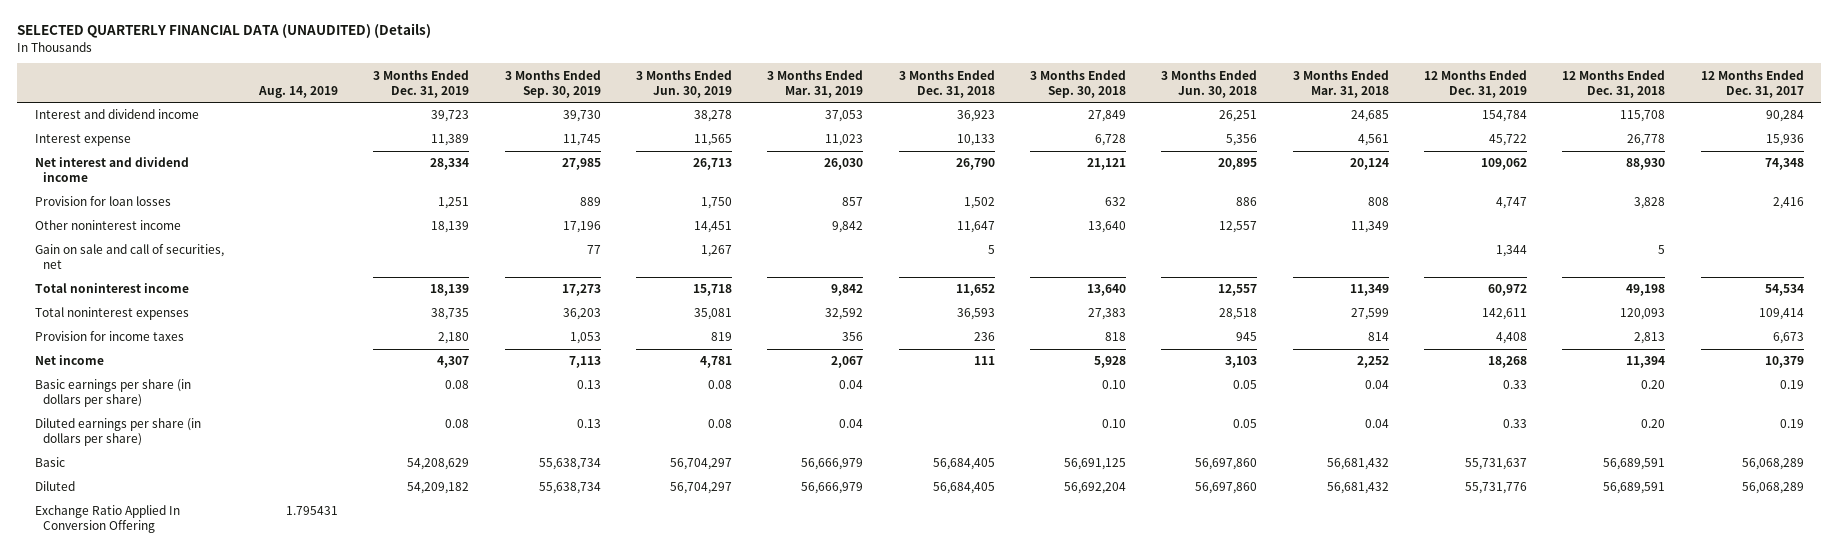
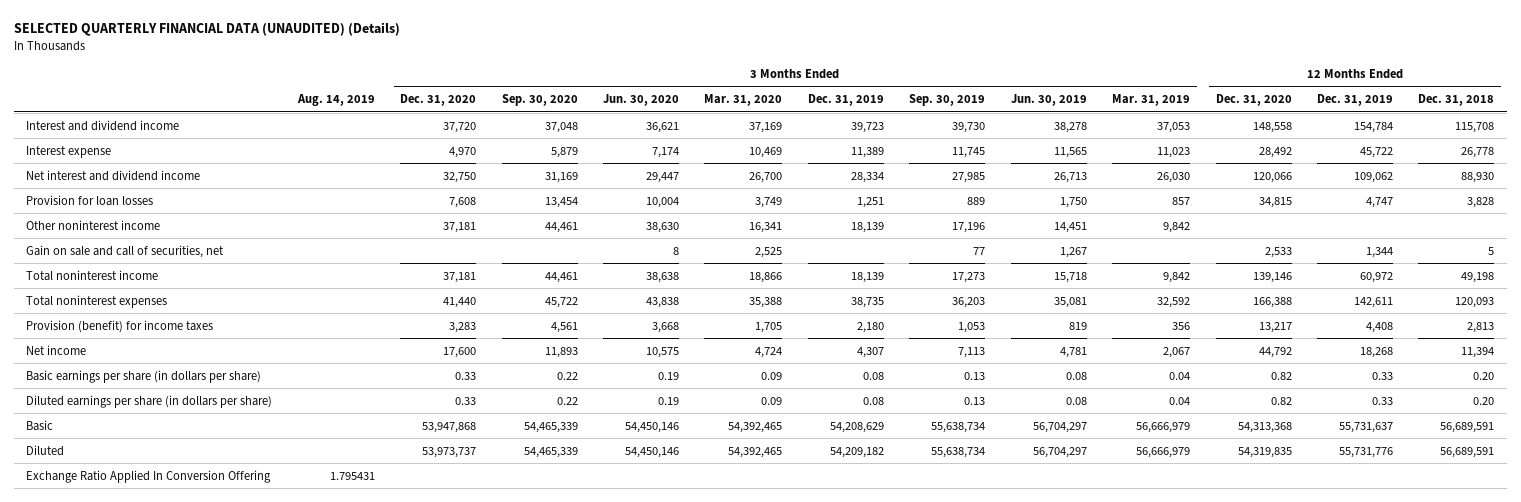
- | Aug. 14, 2019 | 3 Months Ended Dec. 31, 2019 | 3 Months Ended Sep. 30, 2019 | 3 Months Ended Jun. 30, 2019 | 3 Months Ended Mar. 31, 2019 | 3 Months Ended Dec. 31, 2018 | 3 Months Ended Sep. 30, 2018 | 3 Months Ended Jun. 30, 2018 | 3 Months Ended Mar. 31, 2018 | 12 Months Ended Dec. 31, 2019 | 12 Months Ended Dec. 31, 2018 | 12 Months Ended Dec. 31, 2017
+ | Aug. 14, 2019 | 3 Months Ended Dec. 31, 2020 | 3 Months Ended Sep. 30, 2020 | 3 Months Ended Jun. 30, 2020 | 3 Months Ended Mar. 31, 2020 | 3 Months Ended Dec. 31, 2019 | 3 Months Ended Sep. 30, 2019 | 3 Months Ended Jun. 30, 2019 | 3 Months Ended Mar. 31, 2019 | 12 Months Ended Dec. 31, 2020 | 12 Months Ended Dec. 31, 2019 | 12 Months Ended Dec. 31, 2018
- Provision for income taxes | | 2,180 | 1,053 | 819 | 356 | 236 | 818 | 945 | 814 | 4,408 | 2,813 | 6,673
+ Provision (benefit) for income taxes | | 3,283 | 4,561 | 3,668 | 1,705 | 2,180 | 1,053 | 819 | 356 | 13,217 | 4,408 | 2,813

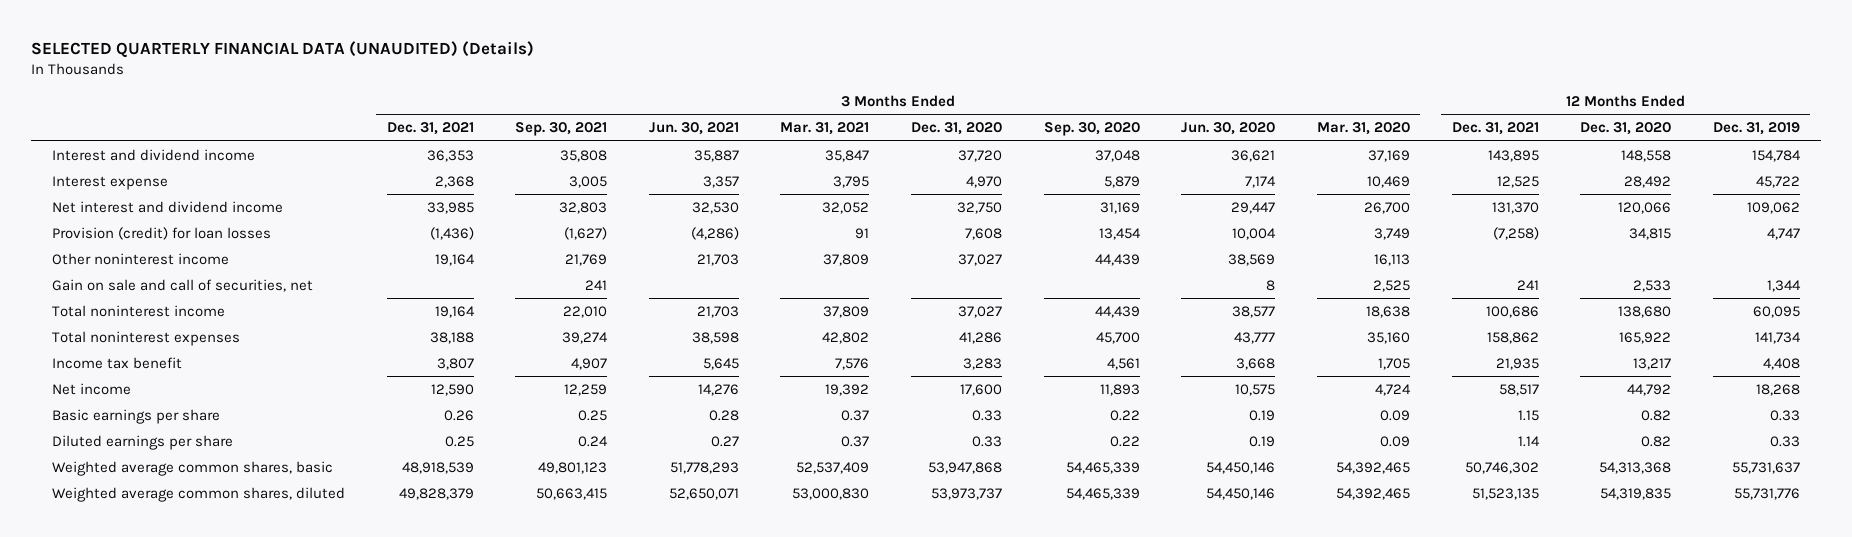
- | Aug. 14, 2019 | 3 Months Ended Dec. 31, 2020 | 3 Months Ended Sep. 30, 2020 | 3 Months Ended Jun. 30, 2020 | 3 Months Ended Mar. 31, 2020 | 3 Months Ended Dec. 31, 2019 | 3 Months Ended Sep. 30, 2019 | 3 Months Ended Jun. 30, 2019 | 3 Months Ended Mar. 31, 2019 | 12 Months Ended Dec. 31, 2020 | 12 Months Ended Dec. 31, 2019 | 12 Months Ended Dec. 31, 2018
+ | 3 Months Ended Dec. 31, 2021 | 3 Months Ended Sep. 30, 2021 | 3 Months Ended Jun. 30, 2021 | 3 Months Ended Mar. 31, 2021 | 3 Months Ended Dec. 31, 2020 | 3 Months Ended Sep. 30, 2020 | 3 Months Ended Jun. 30, 2020 | 3 Months Ended Mar. 31, 2020 | 12 Months Ended Dec. 31, 2021 | 12 Months Ended Dec. 31, 2020 | 12 Months Ended Dec. 31, 2019
- Provision for loan losses | | 7,608 | 13,454 | 10,004 | 3,749 | 1,251 | 889 | 1,750 | 857 | 34,815 | 4,747 | 3,828
- Other noninterest income | | 37,181 | 44,461 | 38,630 | 16,341 | 18,139 | 17,196 | 14,451 | 9,842 | | |
+ Provision (credit) for loan losses | (1,436) | (1,627) | (4,286) | 91 | 7,608 | 13,454 | 10,004 | 3,749 | (7,258) | 34,815 | 4,747
+ Other noninterest income | 19,164 | 21,769 | 21,703 | 37,809 | 37,027 | 44,439 | 38,569 | 16,113 | | |
- Total noninterest income | | 37,181 | 44,461 | 38,638 | 18,866 | 18,139 | 17,273 | 15,718 | 9,842 | 139,146 | 60,972 | 49,198
- Total noninterest expenses | | 41,440 | 45,722 | 43,838 | 35,388 | 38,735 | 36,203 | 35,081 | 32,592 | 166,388 | 142,611 | 120,093
- Provision (benefit) for income taxes | | 3,283 | 4,561 | 3,668 | 1,705 | 2,180 | 1,053 | 819 | 356 | 13,217 | 4,408 | 2,813
+ Total noninterest income | 19,164 | 22,010 | 21,703 | 37,809 | 37,027 | 44,439 | 38,577 | 18,638 | 100,686 | 138,680 | 60,095
+ Total noninterest expenses | 38,188 | 39,274 | 38,598 | 42,802 | 41,286 | 45,700 | 43,777 | 35,160 | 158,862 | 165,922 | 141,734
+ Income tax benefit | 3,807 | 4,907 | 5,645 | 7,576 | 3,283 | 4,561 | 3,668 | 1,705 | 21,935 | 13,217 | 4,408
- Basic earnings per share (in dollars per share) | | 0.33 | 0.22 | 0.19 | 0.09 | 0.08 | 0.13 | 0.08 | 0.04 | 0.82 | 0.33 | 0.20
- Diluted earnings per share (in dollars per share) | | 0.33 | 0.22 | 0.19 | 0.09 | 0.08 | 0.13 | 0.08 | 0.04 | 0.82 | 0.33 | 0.20
- Basic | | 53,947,868 | 54,465,339 | 54,450,146 | 54,392,465 | 54,208,629 | 55,638,734 | 56,704,297 | 56,666,979 | 54,313,368 | 55,731,637 | 56,689,591
- Diluted | | 53,973,737 | 54,465,339 | 54,450,146 | 54,392,465 | 54,209,182 | 55,638,734 | 56,704,297 | 56,666,979 | 54,319,835 | 55,731,776 | 56,689,591
- Exchange Ratio Applied In Conversion Offering | 1.795431 | | | | | | | | | | |
+ Basic earnings per share | 0.26 | 0.25 | 0.28 | 0.37 | 0.33 | 0.22 | 0.19 | 0.09 | 1.15 | 0.82 | 0.33
+ Diluted earnings per share | 0.25 | 0.24 | 0.27 | 0.37 | 0.33 | 0.22 | 0.19 | 0.09 | 1.14 | 0.82 | 0.33
+ Weighted average common shares, basic | 48,918,539 | 49,801,123 | 51,778,293 | 52,537,409 | 53,947,868 | 54,465,339 | 54,450,146 | 54,392,465 | 50,746,302 | 54,313,368 | 55,731,637
+ Weighted average common shares, diluted | 49,828,379 | 50,663,415 | 52,650,071 | 53,000,830 | 53,973,737 | 54,465,339 | 54,450,146 | 54,392,465 | 51,523,135 | 54,319,835 | 55,731,776

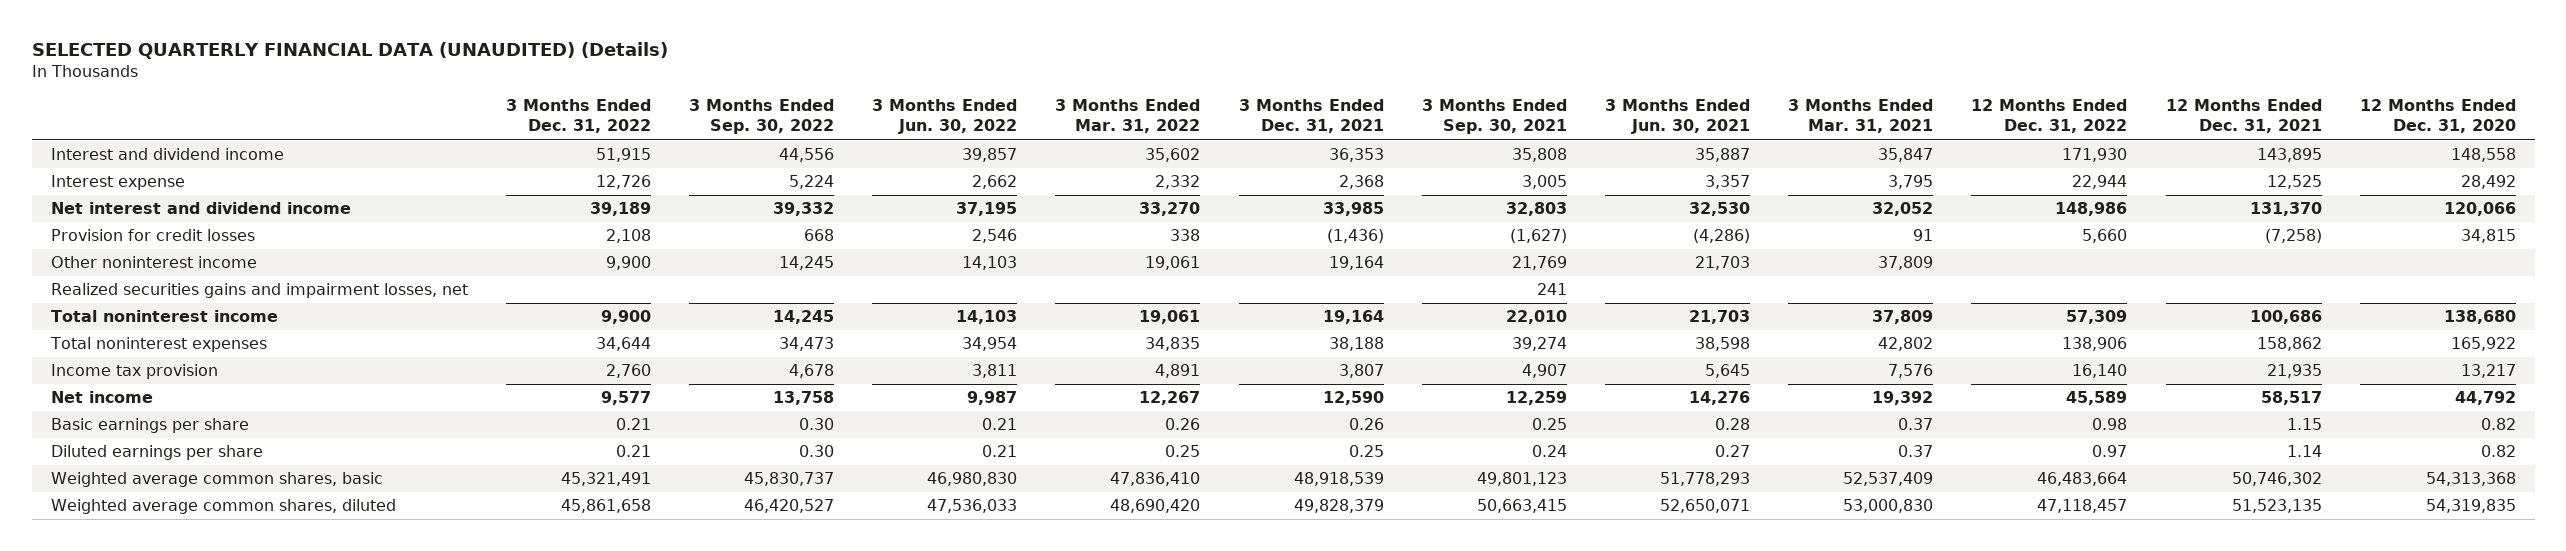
- | 3 Months Ended Dec. 31, 2021 | 3 Months Ended Sep. 30, 2021 | 3 Months Ended Jun. 30, 2021 | 3 Months Ended Mar. 31, 2021 | 3 Months Ended Dec. 31, 2020 | 3 Months Ended Sep. 30, 2020 | 3 Months Ended Jun. 30, 2020 | 3 Months Ended Mar. 31, 2020 | 12 Months Ended Dec. 31, 2021 | 12 Months Ended Dec. 31, 2020 | 12 Months Ended Dec. 31, 2019
+ | 3 Months Ended Dec. 31, 2022 | 3 Months Ended Sep. 30, 2022 | 3 Months Ended Jun. 30, 2022 | 3 Months Ended Mar. 31, 2022 | 3 Months Ended Dec. 31, 2021 | 3 Months Ended Sep. 30, 2021 | 3 Months Ended Jun. 30, 2021 | 3 Months Ended Mar. 31, 2021 | 12 Months Ended Dec. 31, 2022 | 12 Months Ended Dec. 31, 2021 | 12 Months Ended Dec. 31, 2020
- Provision (credit) for loan losses | (1,436) | (1,627) | (4,286) | 91 | 7,608 | 13,454 | 10,004 | 3,749 | (7,258) | 34,815 | 4,747
+ Provision for credit losses | 2,108 | 668 | 2,546 | 338 | (1,436) | (1,627) | (4,286) | 91 | 5,660 | (7,258) | 34,815
- Gain on sale and call of securities, net | | 241 | | | | | 8 | 2,525 | 241 | 2,533 | 1,344
+ Realized securities gains and impairment losses, net | | | | | | 241 | | | | |
- Income tax benefit | 3,807 | 4,907 | 5,645 | 7,576 | 3,283 | 4,561 | 3,668 | 1,705 | 21,935 | 13,217 | 4,408
+ Income tax provision | 2,760 | 4,678 | 3,811 | 4,891 | 3,807 | 4,907 | 5,645 | 7,576 | 16,140 | 21,935 | 13,217

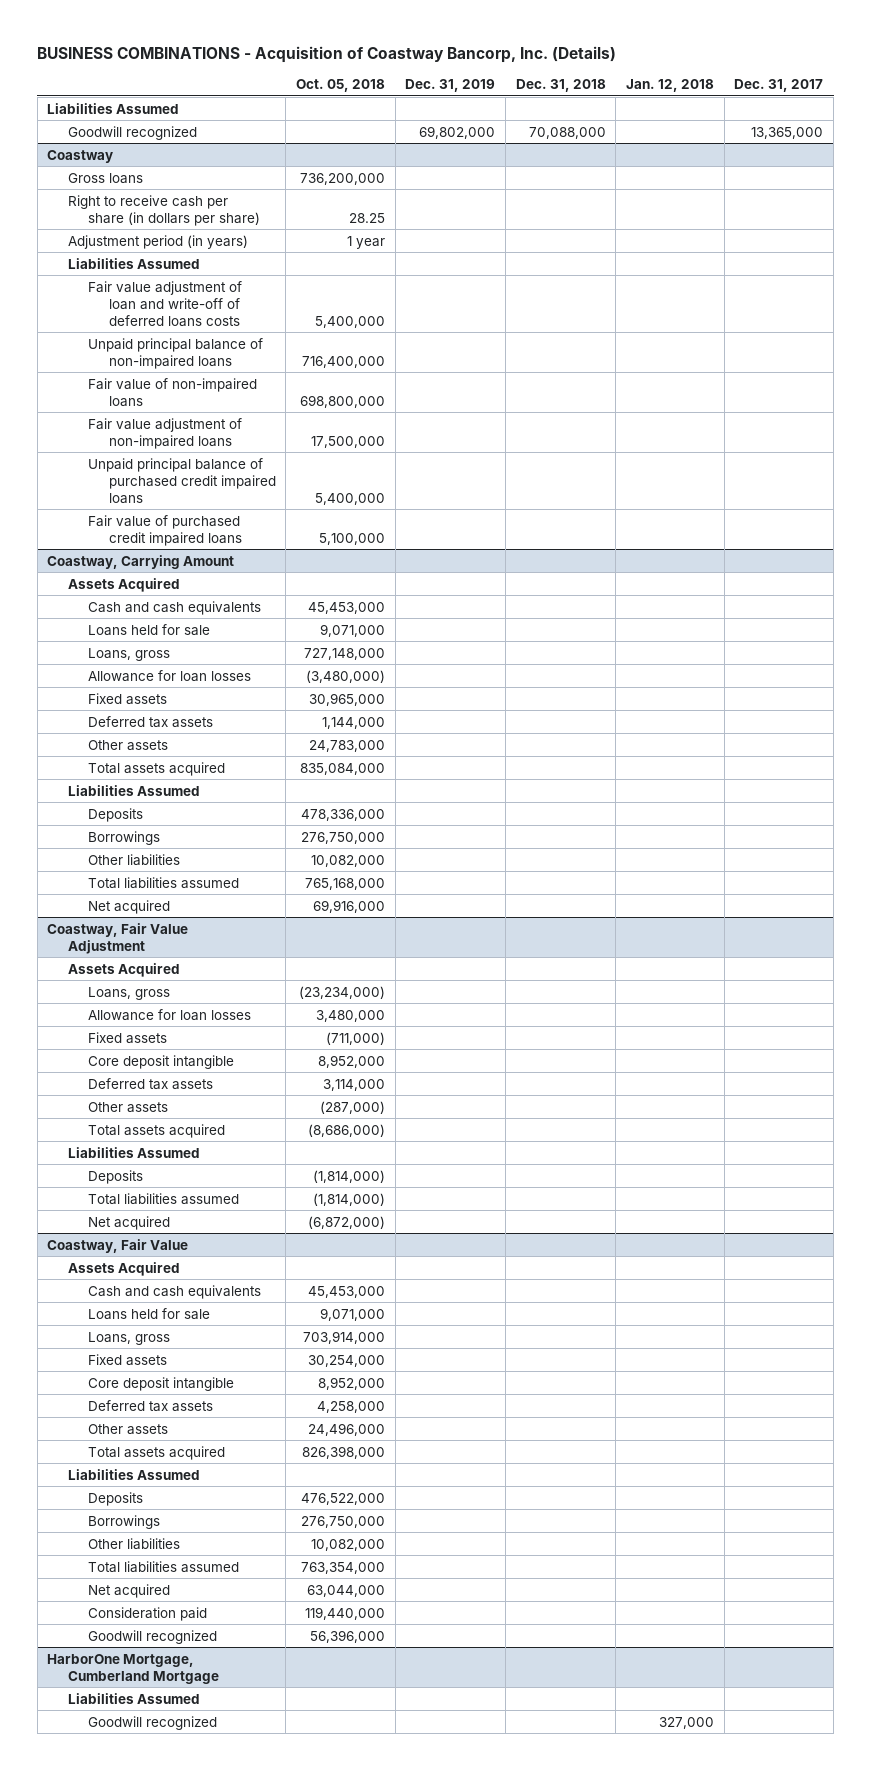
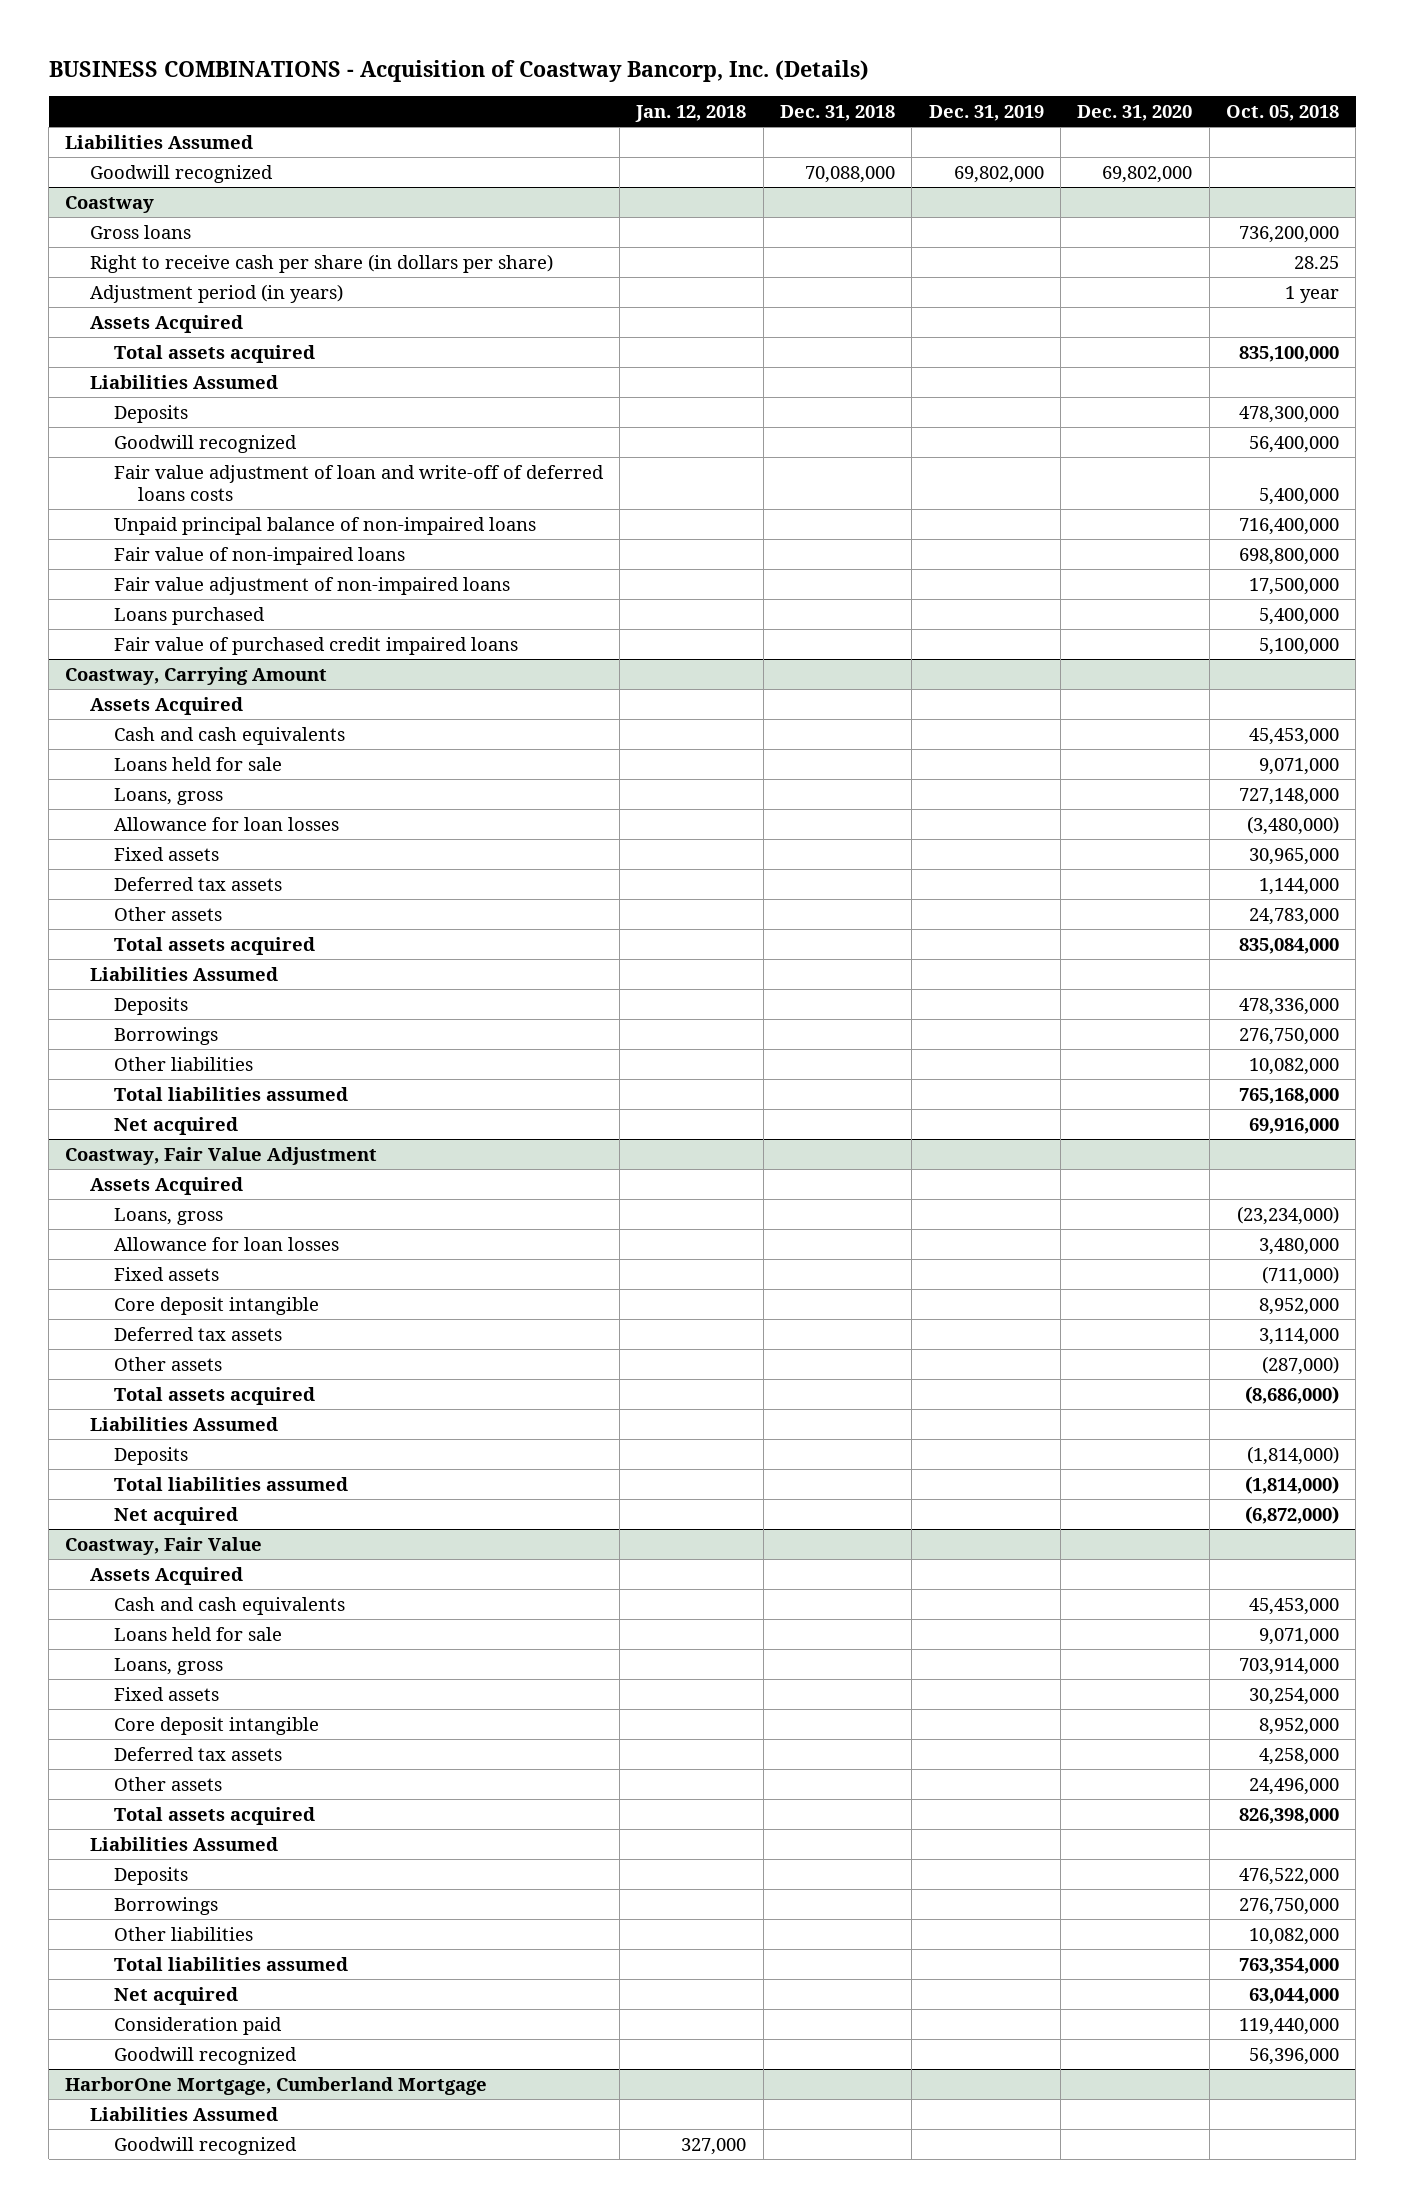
- | Oct. 05, 2018 | Dec. 31, 2019 | Dec. 31, 2018 | Jan. 12, 2018 | Dec. 31, 2017
+ | Jan. 12, 2018 | Dec. 31, 2018 | Dec. 31, 2019 | Dec. 31, 2020 | Oct. 05, 2018
@ Coastway
+ Assets Acquired
+ Total assets acquired | | | | | 835,100,000
+ Deposits | | | | | 478,300,000
+ Goodwill recognized | | | | | 56,400,000
- Unpaid principal balance of purchased credit impaired loans | 5,400,000 | | | |
+ Loans purchased | | | | | 5,400,000

